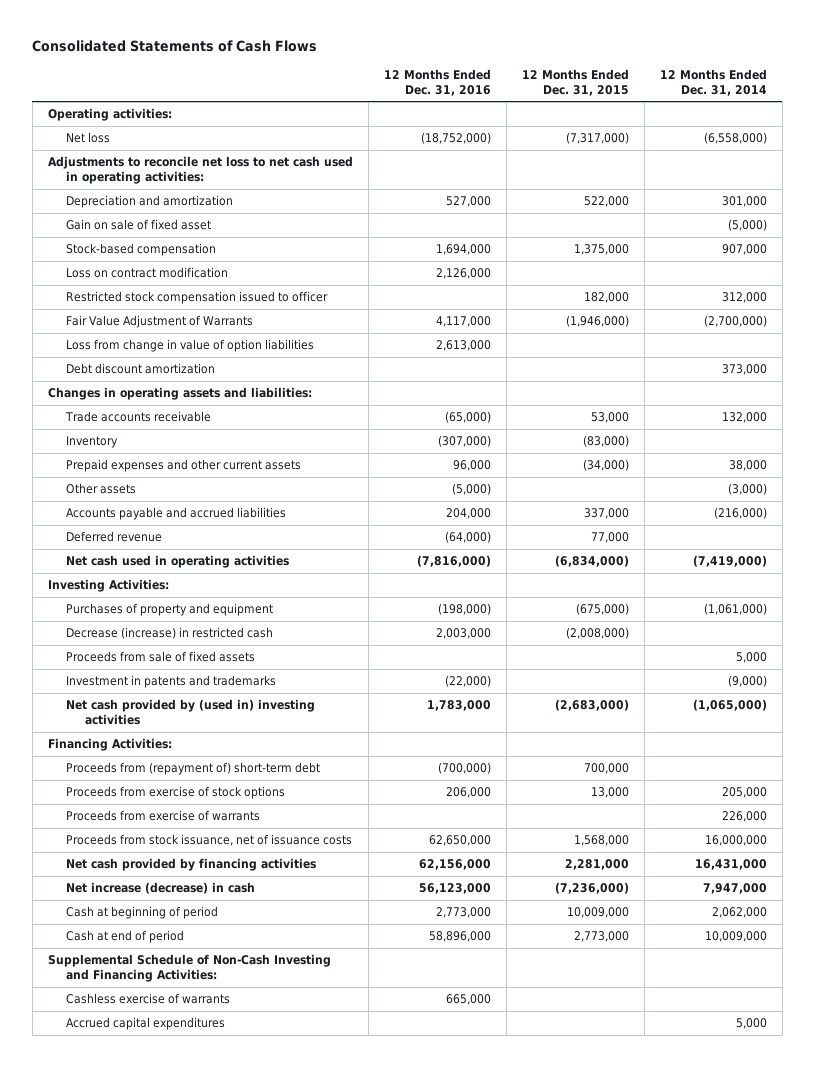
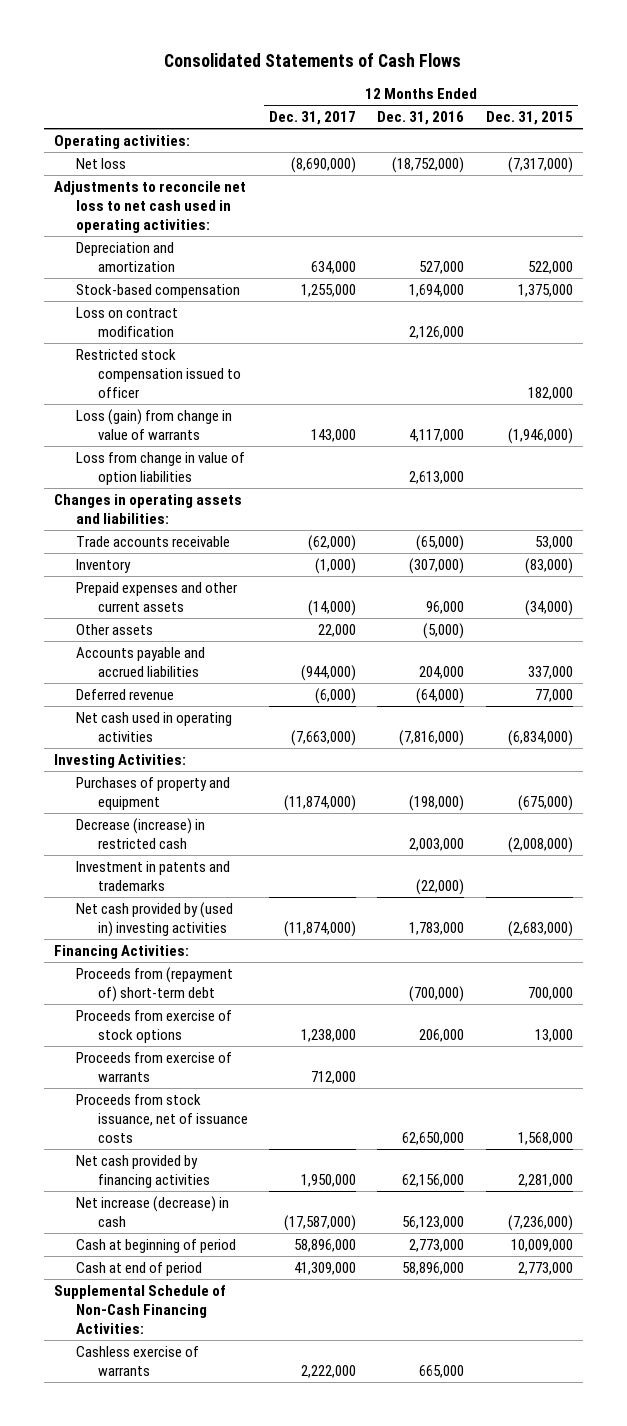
- | 12 Months Ended Dec. 31, 2016 | 12 Months Ended Dec. 31, 2015 | 12 Months Ended Dec. 31, 2014
+ | 12 Months Ended Dec. 31, 2017 | 12 Months Ended Dec. 31, 2016 | 12 Months Ended Dec. 31, 2015
- Gain on sale of fixed asset | | | (5,000)
- Fair Value Adjustment of Warrants | 4,117,000 | (1,946,000) | (2,700,000)
+ Loss (gain) from change in value of warrants | 143,000 | 4,117,000 | (1,946,000)
- Debt discount amortization | | | 373,000
- Proceeds from sale of fixed assets | | | 5,000
- Supplemental Schedule of Non-Cash Investing and Financing Activities:
+ Supplemental Schedule of Non-Cash Financing Activities:
- Accrued capital expenditures | | | 5,000

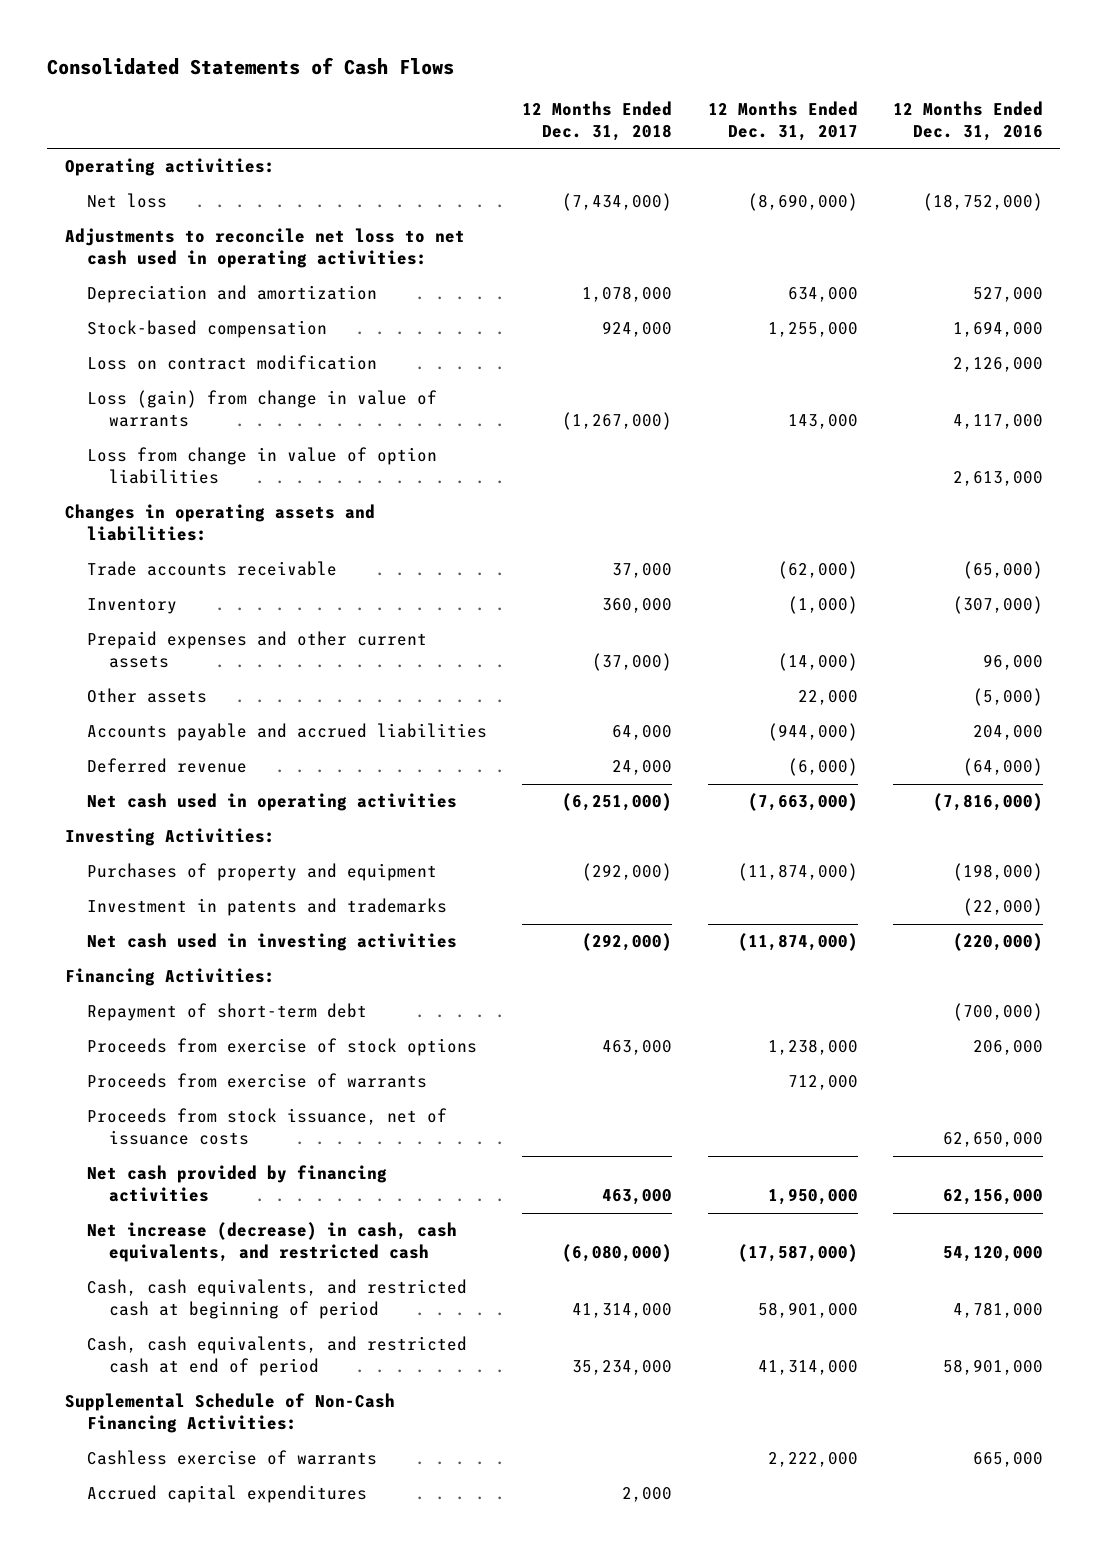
- | 12 Months Ended Dec. 31, 2017 | 12 Months Ended Dec. 31, 2016 | 12 Months Ended Dec. 31, 2015
+ | 12 Months Ended Dec. 31, 2018 | 12 Months Ended Dec. 31, 2017 | 12 Months Ended Dec. 31, 2016
- Restricted stock compensation issued to officer | | | 182,000
- Decrease (increase) in restricted cash | | 2,003,000 | (2,008,000)
- Net cash provided by (used in) investing activities | (11,874,000) | 1,783,000 | (2,683,000)
+ Net cash used in investing activities | (292,000) | (11,874,000) | (220,000)
- Proceeds from (repayment of) short-term debt | | (700,000) | 700,000
+ Repayment of short-term debt | | | (700,000)
- Net increase (decrease) in cash | (17,587,000) | 56,123,000 | (7,236,000)
- Cash at beginning of period | 58,896,000 | 2,773,000 | 10,009,000
- Cash at end of period | 41,309,000 | 58,896,000 | 2,773,000
+ Net increase (decrease) in cash, cash equivalents, and restricted cash | (6,080,000) | (17,587,000) | 54,120,000
+ Cash, cash equivalents, and restricted cash at beginning of period | 41,314,000 | 58,901,000 | 4,781,000
+ Cash, cash equivalents, and restricted cash at end of period | 35,234,000 | 41,314,000 | 58,901,000
+ Accrued capital expenditures | 2,000 | |

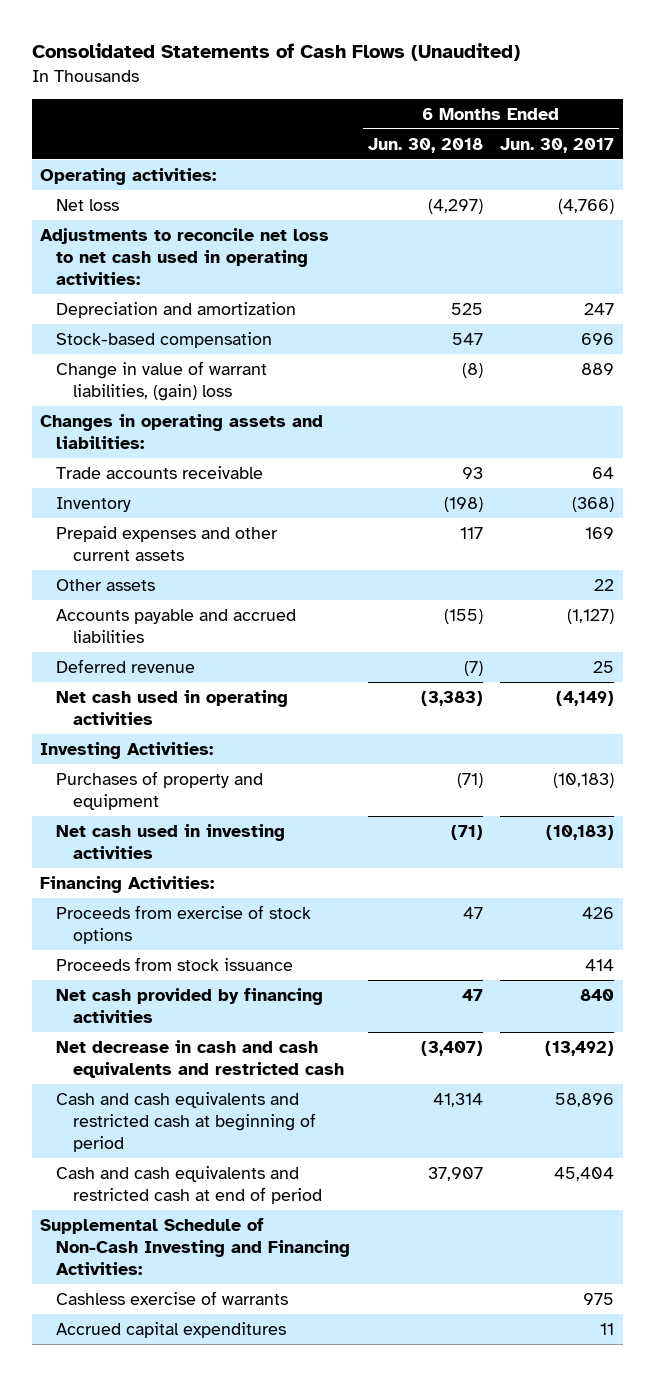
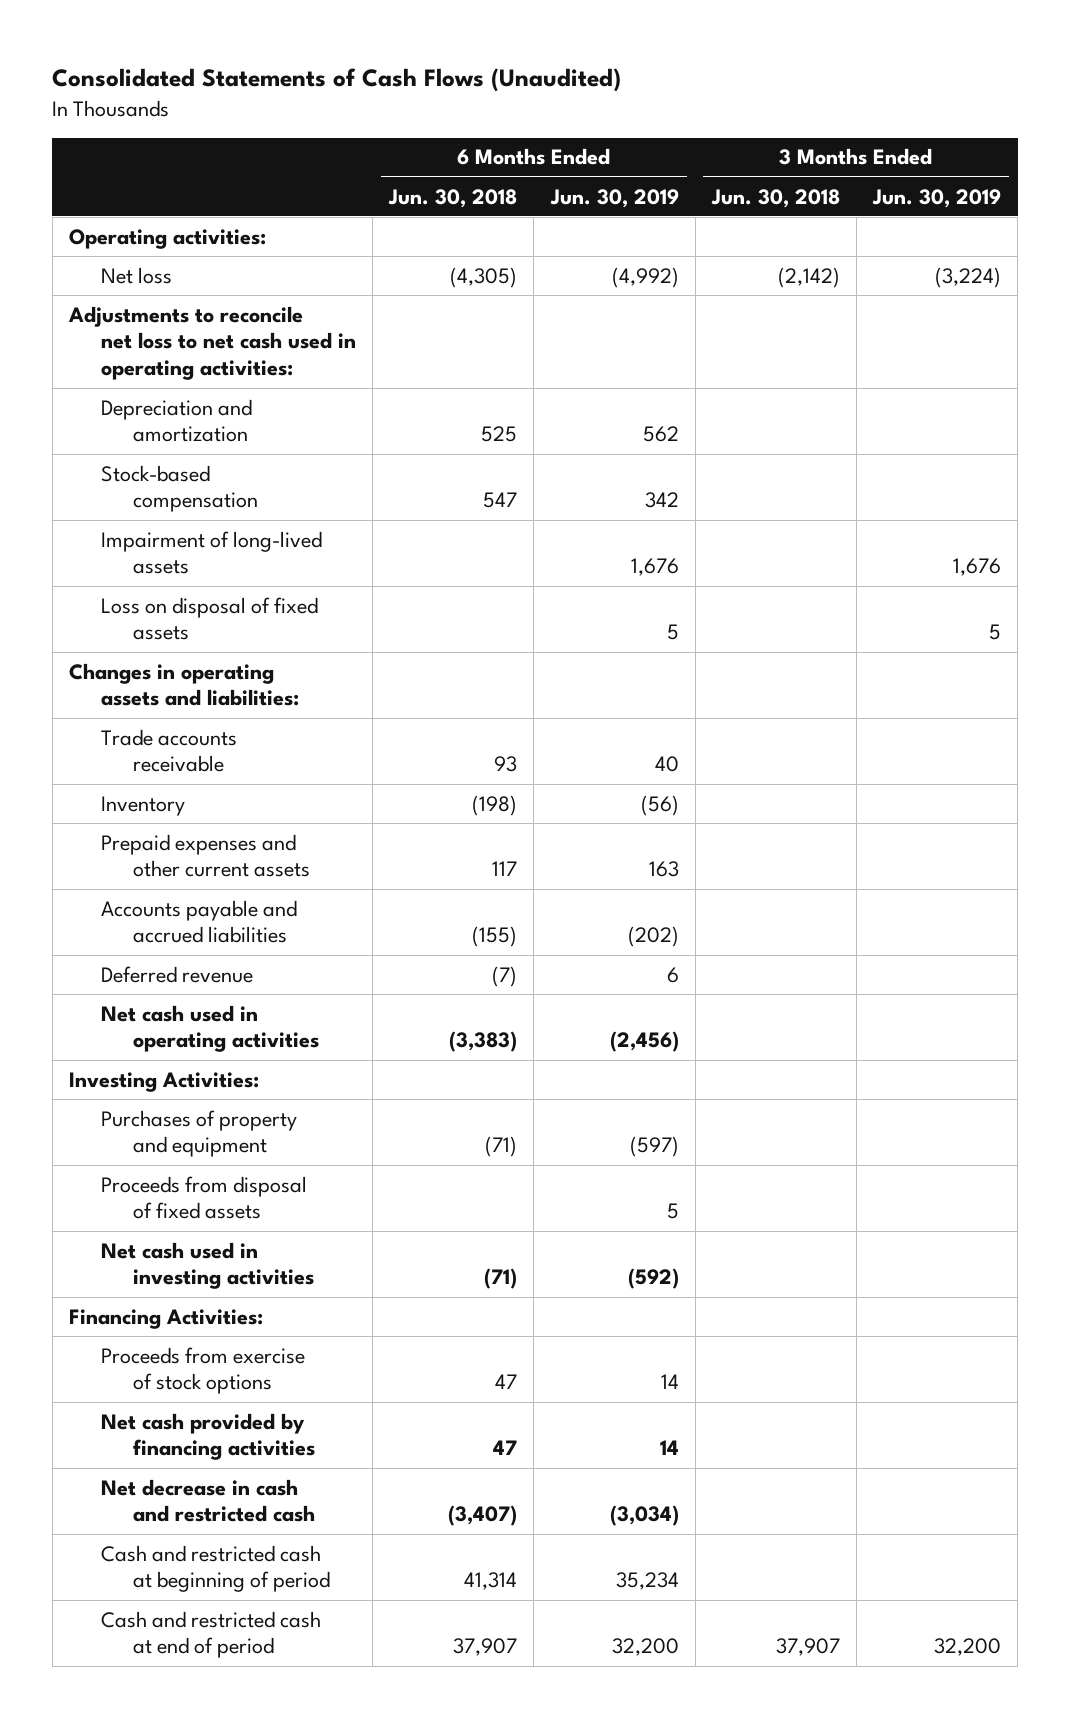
- | 6 Months Ended Jun. 30, 2018 | 6 Months Ended Jun. 30, 2017
+ | 6 Months Ended Jun. 30, 2018 | 6 Months Ended Jun. 30, 2019 | 3 Months Ended Jun. 30, 2018 | 3 Months Ended Jun. 30, 2019
- Net loss | (4,297) | (4,766)
+ Net loss | (4,305) | (4,992) | (2,142) | (3,224)
- Change in value of warrant liabilities, (gain) loss | (8) | 889
+ Impairment of long-lived assets | | 1,676 | | 1,676
+ Loss on disposal of fixed assets | | 5 | | 5
- Other assets | | 22
+ Proceeds from disposal of fixed assets | | 5 | |
- Proceeds from stock issuance | | 414
- Net decrease in cash and cash equivalents and restricted cash | (3,407) | (13,492)
- Cash and cash equivalents and restricted cash at beginning of period | 41,314 | 58,896
- Cash and cash equivalents and restricted cash at end of period | 37,907 | 45,404
- Supplemental Schedule of Non-Cash Investing and Financing Activities:
- Cashless exercise of warrants | | 975
- Accrued capital expenditures | | 11
+ Net decrease in cash and restricted cash | (3,407) | (3,034) | |
+ Cash and restricted cash at beginning of period | 41,314 | 35,234 | |
+ Cash and restricted cash at end of period | 37,907 | 32,200 | 37,907 | 32,200

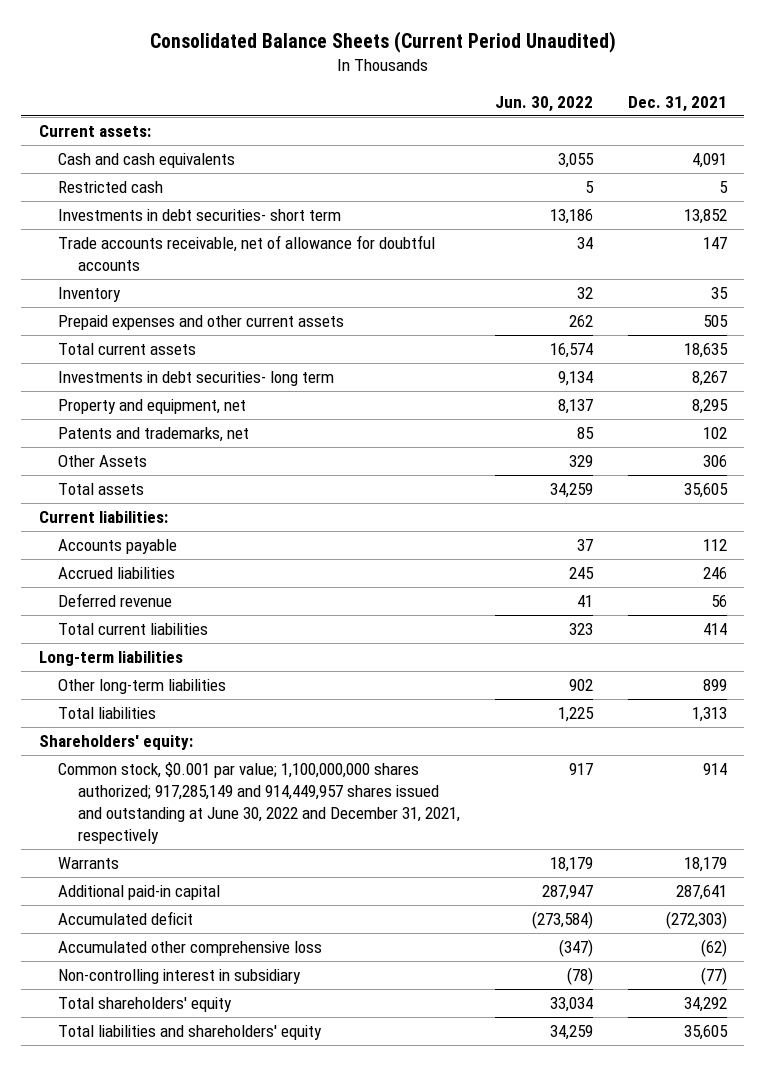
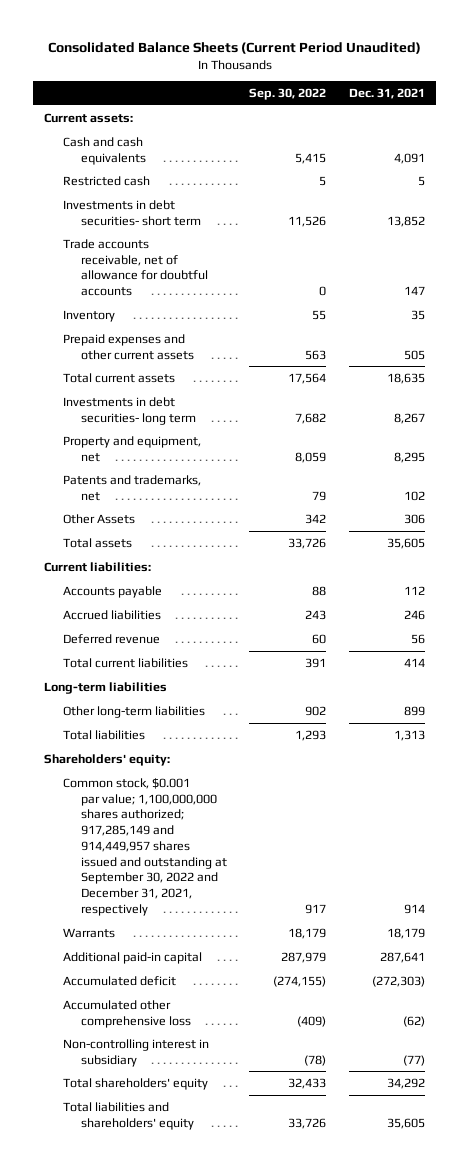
- | Jun. 30, 2022 | Dec. 31, 2021
+ | Sep. 30, 2022 | Dec. 31, 2021
- Common stock, $0.001 par value; 1,100,000,000 shares authorized; 917,285,149 and 914,449,957 shares issued and outstanding at June 30, 2022 and December 31, 2021, respectively | 917 | 914
+ Common stock, $0.001 par value; 1,100,000,000 shares authorized; 917,285,149 and 914,449,957 shares issued and outstanding at September 30, 2022 and December 31, 2021, respectively | 917 | 914

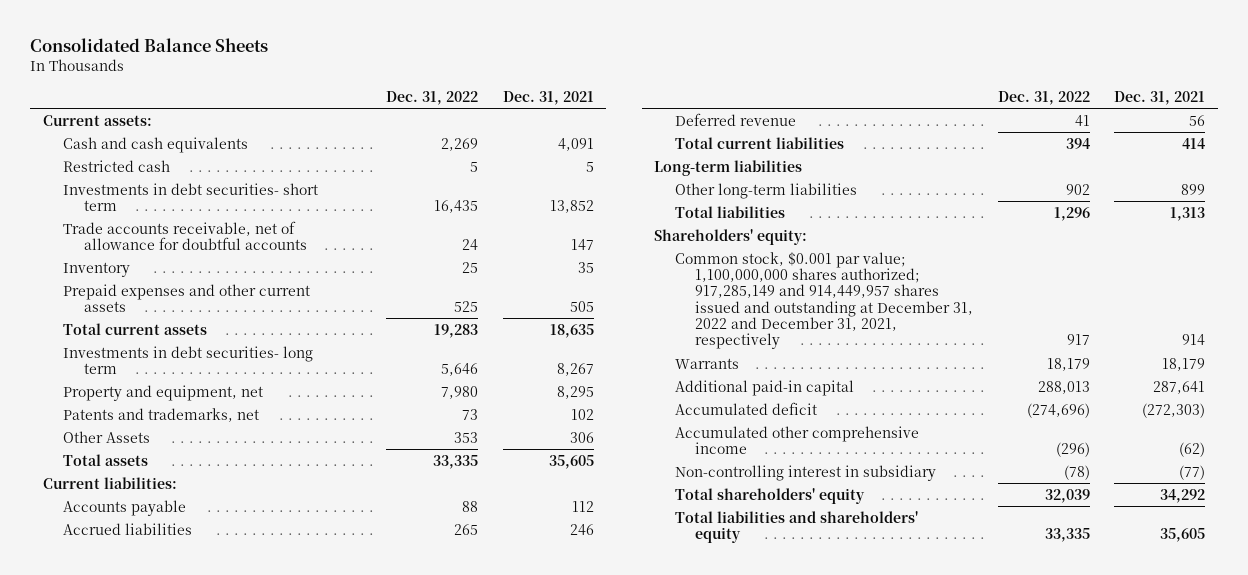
- Consolidated Balance Sheets (Current Period Unaudited)
+ Consolidated Balance Sheets
- | Sep. 30, 2022 | Dec. 31, 2021
+ | Dec. 31, 2022 | Dec. 31, 2021
- Common stock, $0.001 par value; 1,100,000,000 shares authorized; 917,285,149 and 914,449,957 shares issued and outstanding at September 30, 2022 and December 31, 2021, respectively | 917 | 914
+ Common stock, $0.001 par value; 1,100,000,000 shares authorized; 917,285,149 and 914,449,957 shares issued and outstanding at December 31, 2022 and December 31, 2021, respectively | 917 | 914
- Accumulated other comprehensive loss | (409) | (62)
+ Accumulated other comprehensive income | (296) | (62)

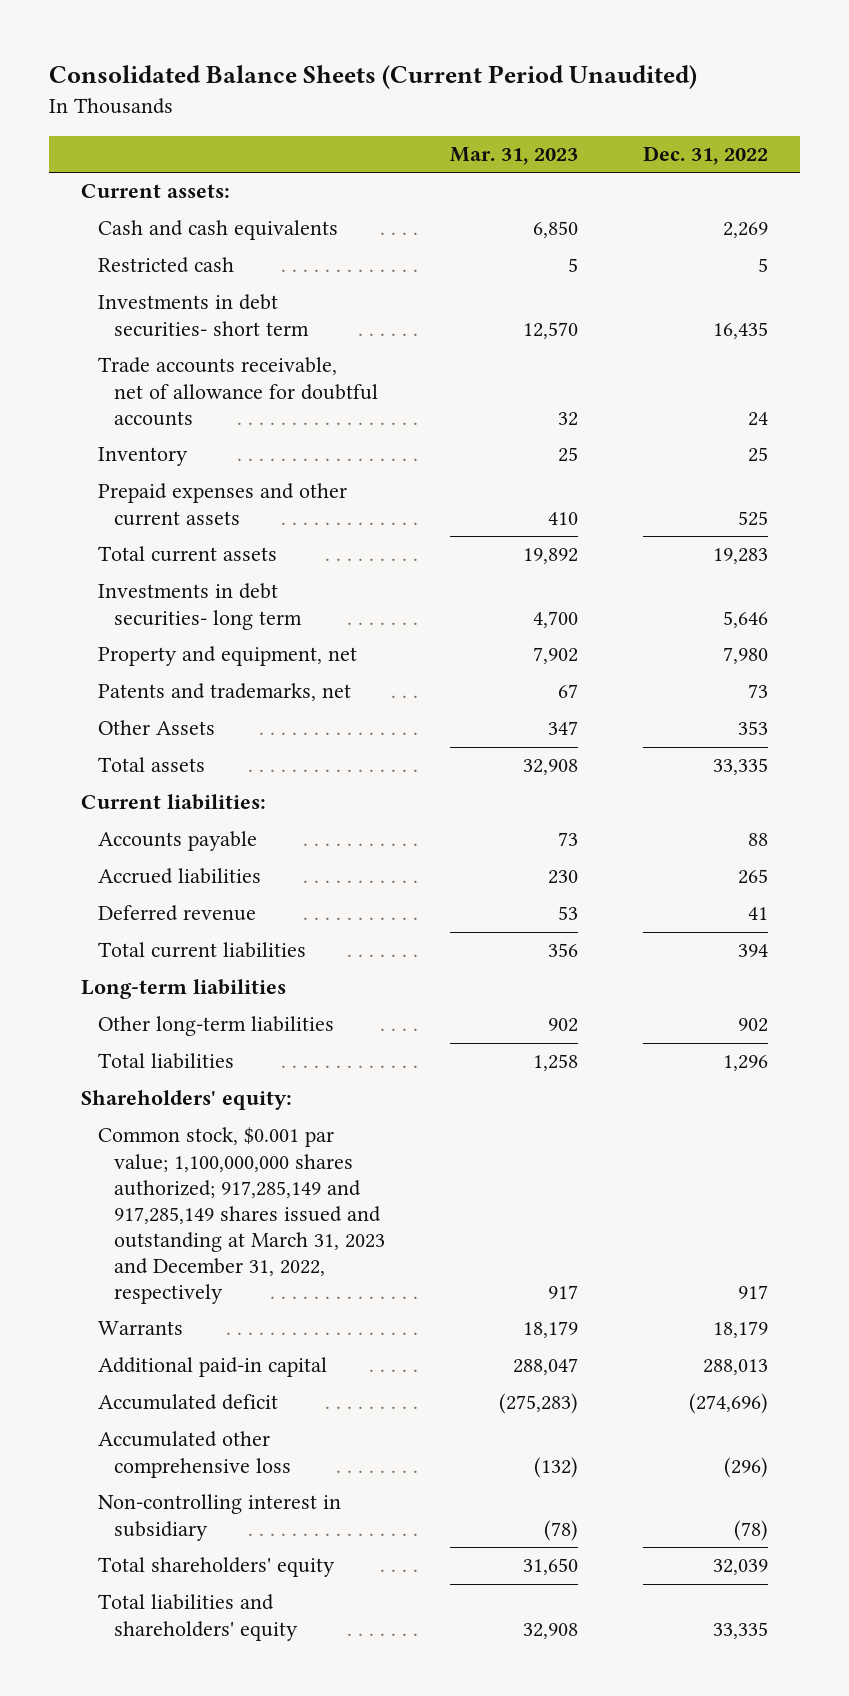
- Consolidated Balance Sheets
+ Consolidated Balance Sheets (Current Period Unaudited)
- | Dec. 31, 2022 | Dec. 31, 2021
+ | Mar. 31, 2023 | Dec. 31, 2022
- Common stock, $0.001 par value; 1,100,000,000 shares authorized; 917,285,149 and 914,449,957 shares issued and outstanding at December 31, 2022 and December 31, 2021, respectively | 917 | 914
+ Common stock, $0.001 par value; 1,100,000,000 shares authorized; 917,285,149 and 917,285,149 shares issued and outstanding at March 31, 2023 and December 31, 2022, respectively | 917 | 917
- Accumulated other comprehensive income | (296) | (62)
+ Accumulated other comprehensive loss | (132) | (296)

